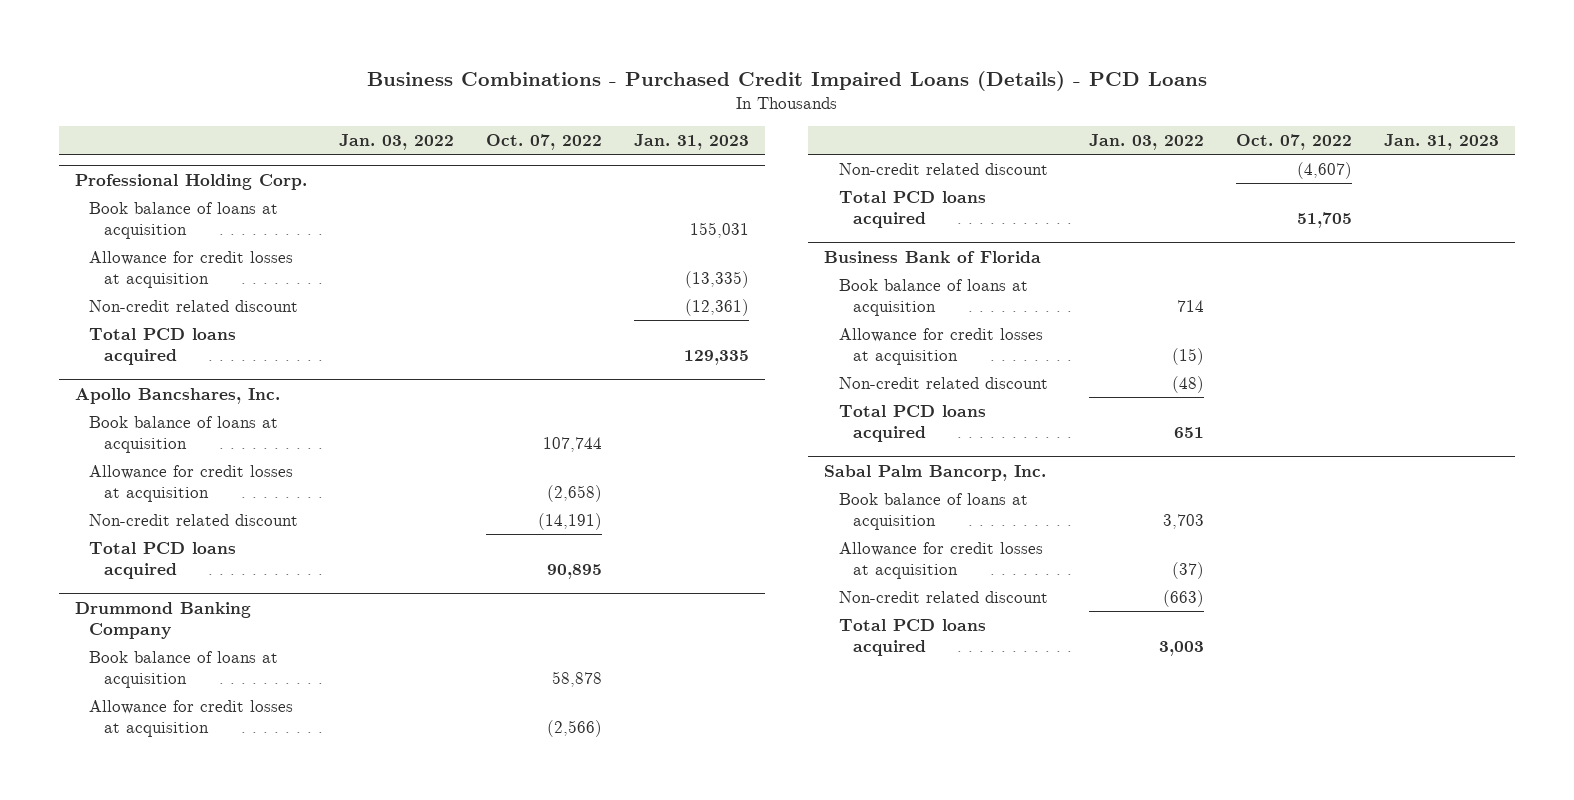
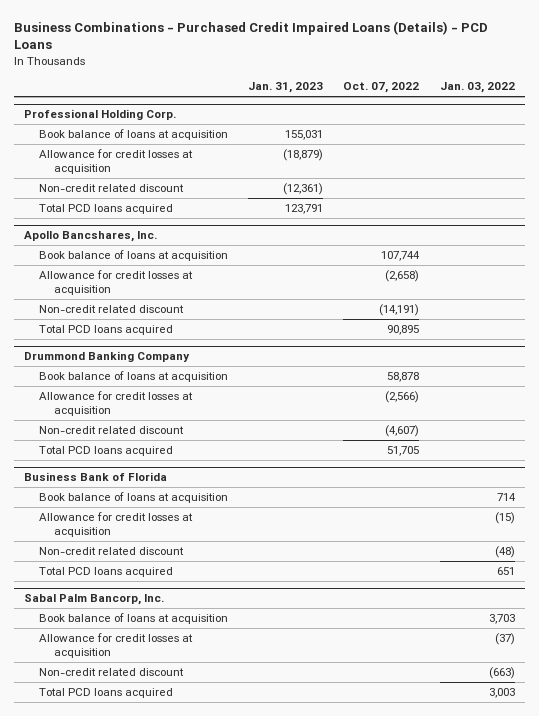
- | Jan. 03, 2022 | Oct. 07, 2022 | Jan. 31, 2023
+ | Jan. 31, 2023 | Oct. 07, 2022 | Jan. 03, 2022
@ Professional Holding Corp.
- Allowance for credit losses at acquisition | | | (13,335)
+ Allowance for credit losses at acquisition | (18,879) | |
- Total PCD loans acquired | | | 129,335
+ Total PCD loans acquired | 123,791 | |

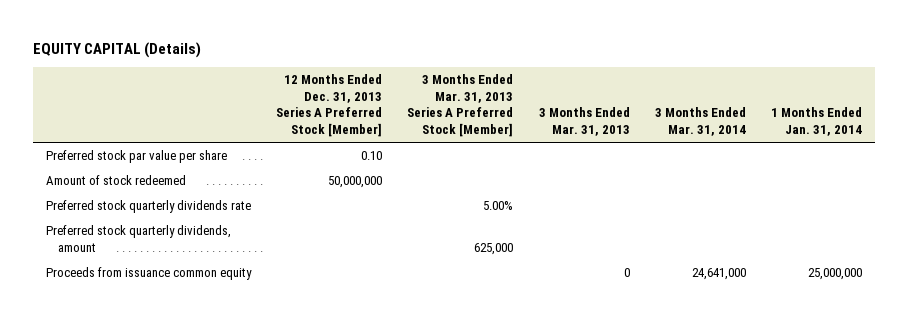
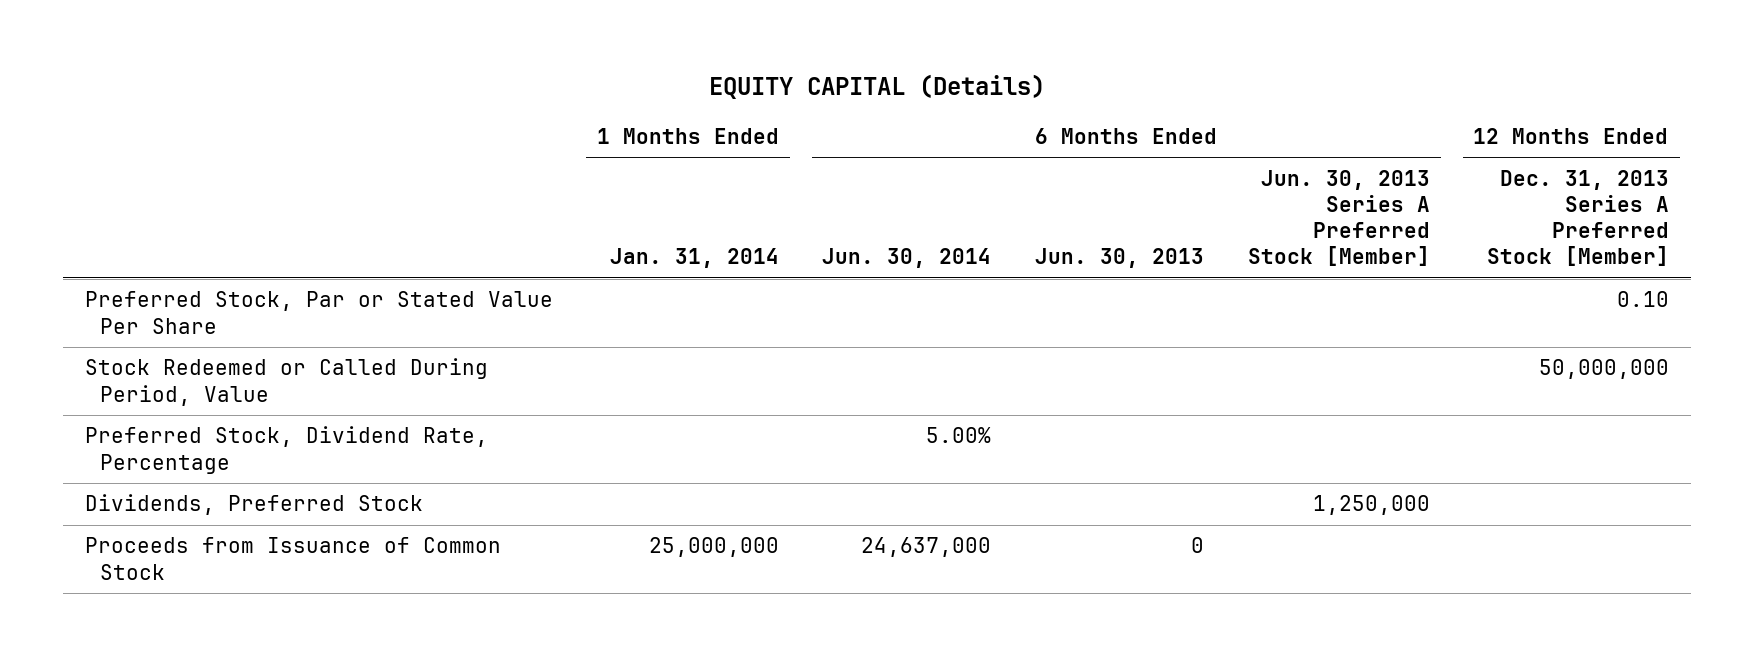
- | 12 Months Ended Dec. 31, 2013 Series A Preferred Stock [Member] | 3 Months Ended Mar. 31, 2013 Series A Preferred Stock [Member] | 3 Months Ended Mar. 31, 2013 | 3 Months Ended Mar. 31, 2014 | 1 Months Ended Jan. 31, 2014
+ | 1 Months Ended Jan. 31, 2014 | 6 Months Ended Jun. 30, 2014 | 6 Months Ended Jun. 30, 2013 | 6 Months Ended Jun. 30, 2013 Series A Preferred Stock [Member] | 12 Months Ended Dec. 31, 2013 Series A Preferred Stock [Member]
- Preferred stock par value per share | 0.10 | | | |
- Amount of stock redeemed | 50,000,000 | | | |
- Preferred stock quarterly dividends rate | | 5.00% | | |
- Preferred stock quarterly dividends, amount | | 625,000 | | |
- Proceeds from issuance common equity | | | 0 | 24,641,000 | 25,000,000
+ Preferred Stock, Par or Stated Value Per Share | | | | | 0.10
+ Stock Redeemed or Called During Period, Value | | | | | 50,000,000
+ Preferred Stock, Dividend Rate, Percentage | | 5.00% | | |
+ Dividends, Preferred Stock | | | | 1,250,000 |
+ Proceeds from Issuance of Common Stock | 25,000,000 | 24,637,000 | 0 | |

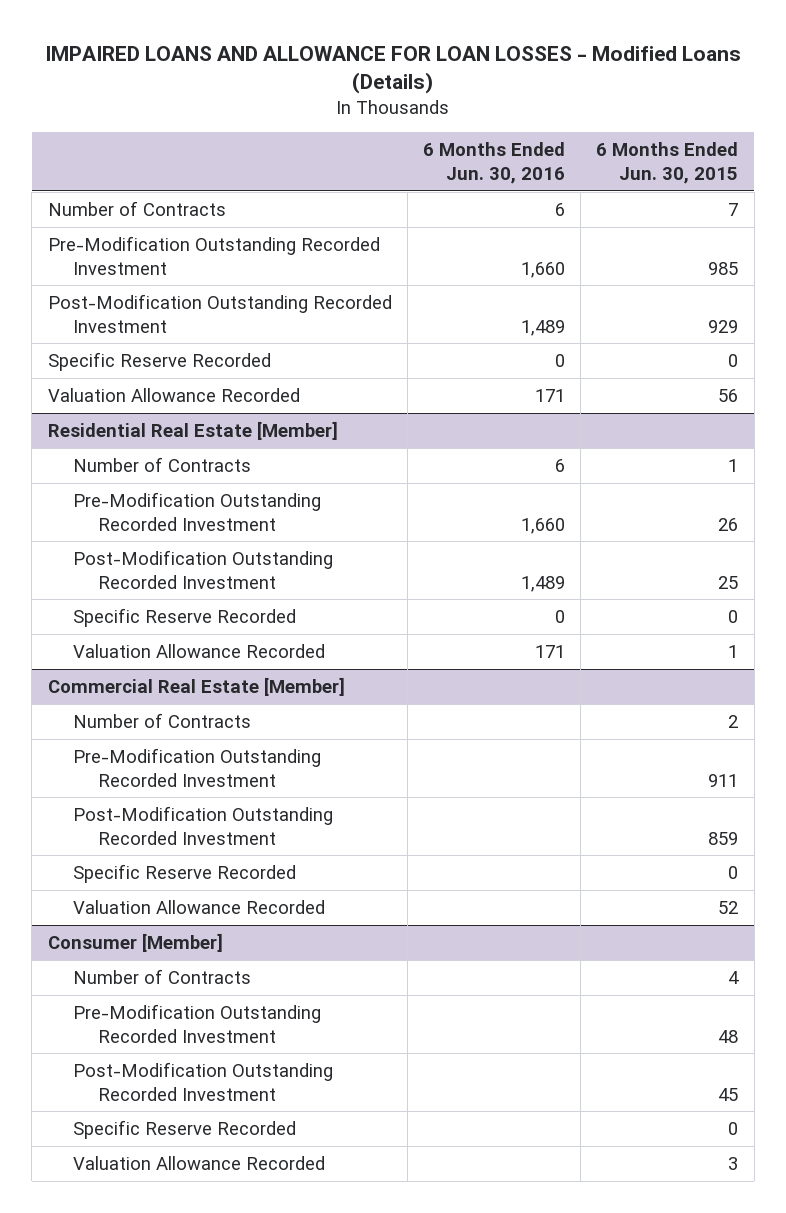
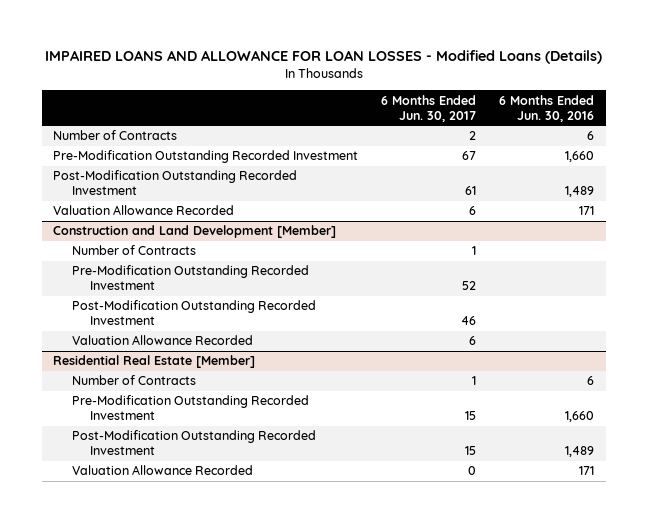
- | 6 Months Ended Jun. 30, 2016 | 6 Months Ended Jun. 30, 2015
+ | 6 Months Ended Jun. 30, 2017 | 6 Months Ended Jun. 30, 2016
- Specific Reserve Recorded | 0 | 0
+ Construction and Land Development [Member]
+ Number of Contracts | 1 |
+ Pre-Modification Outstanding Recorded Investment | 52 |
+ Post-Modification Outstanding Recorded Investment | 46 |
+ Valuation Allowance Recorded | 6 |
@ Residential Real Estate [Member]
- Specific Reserve Recorded | 0 | 0
- Commercial Real Estate [Member]
- Number of Contracts | | 2
- Pre-Modification Outstanding Recorded Investment | | 911
- Post-Modification Outstanding Recorded Investment | | 859
- Specific Reserve Recorded | | 0
- Valuation Allowance Recorded | | 52
- Consumer [Member]
- Number of Contracts | | 4
- Pre-Modification Outstanding Recorded Investment | | 48
- Post-Modification Outstanding Recorded Investment | | 45
- Specific Reserve Recorded | | 0
- Valuation Allowance Recorded | | 3

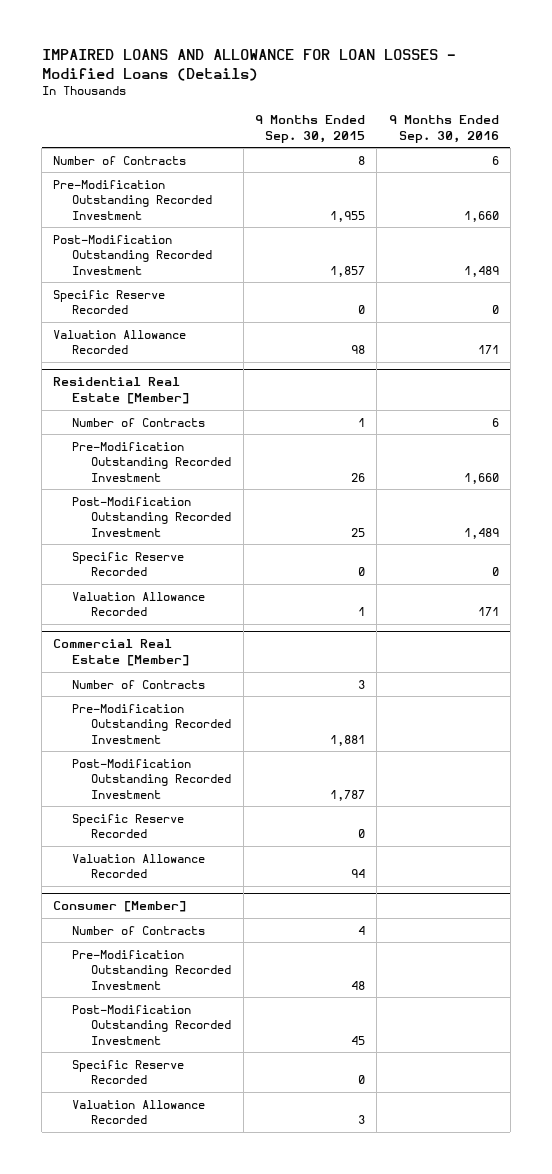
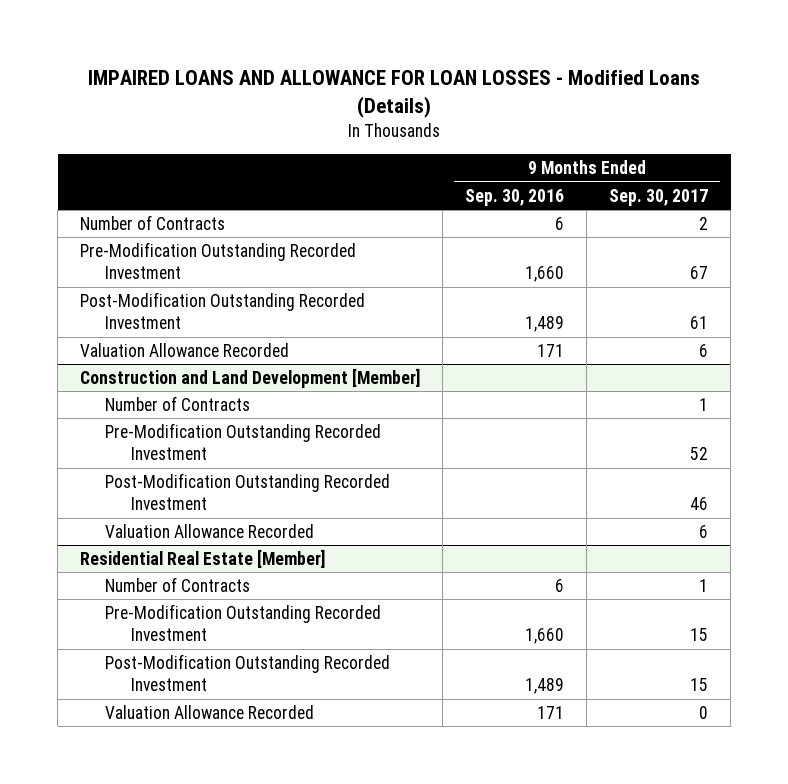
- | 9 Months Ended Sep. 30, 2015 | 9 Months Ended Sep. 30, 2016
+ | 9 Months Ended Sep. 30, 2016 | 9 Months Ended Sep. 30, 2017
- Specific Reserve Recorded | 0 | 0
+ Construction and Land Development [Member]
+ Number of Contracts | | 1
+ Pre-Modification Outstanding Recorded Investment | | 52
+ Post-Modification Outstanding Recorded Investment | | 46
+ Valuation Allowance Recorded | | 6
@ Residential Real Estate [Member]
- Specific Reserve Recorded | 0 | 0
- Commercial Real Estate [Member]
- Number of Contracts | 3 |
- Pre-Modification Outstanding Recorded Investment | 1,881 |
- Post-Modification Outstanding Recorded Investment | 1,787 |
- Specific Reserve Recorded | 0 |
- Valuation Allowance Recorded | 94 |
- Consumer [Member]
- Number of Contracts | 4 |
- Pre-Modification Outstanding Recorded Investment | 48 |
- Post-Modification Outstanding Recorded Investment | 45 |
- Specific Reserve Recorded | 0 |
- Valuation Allowance Recorded | 3 |

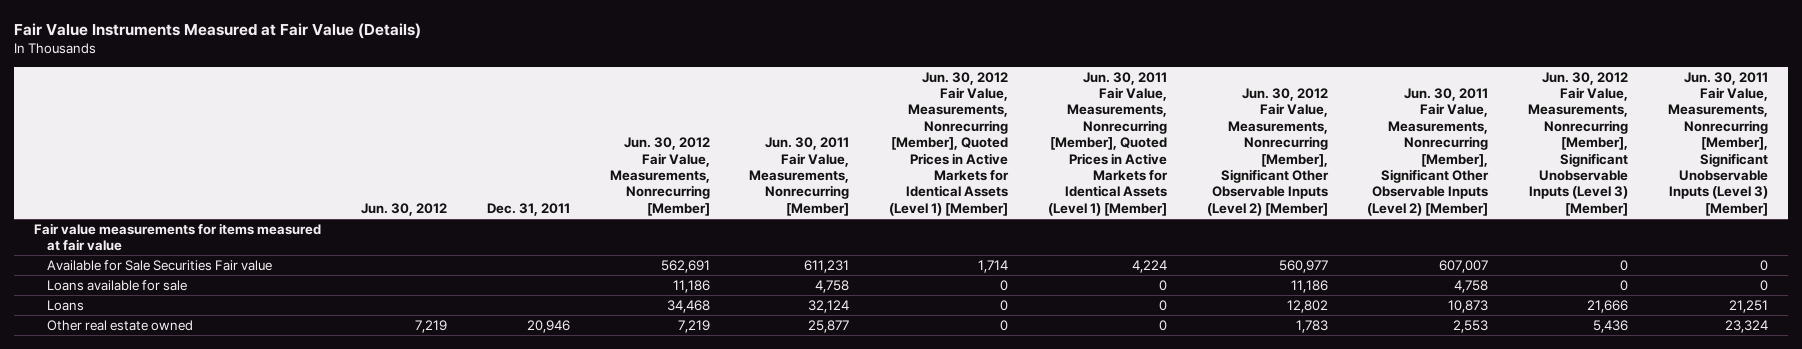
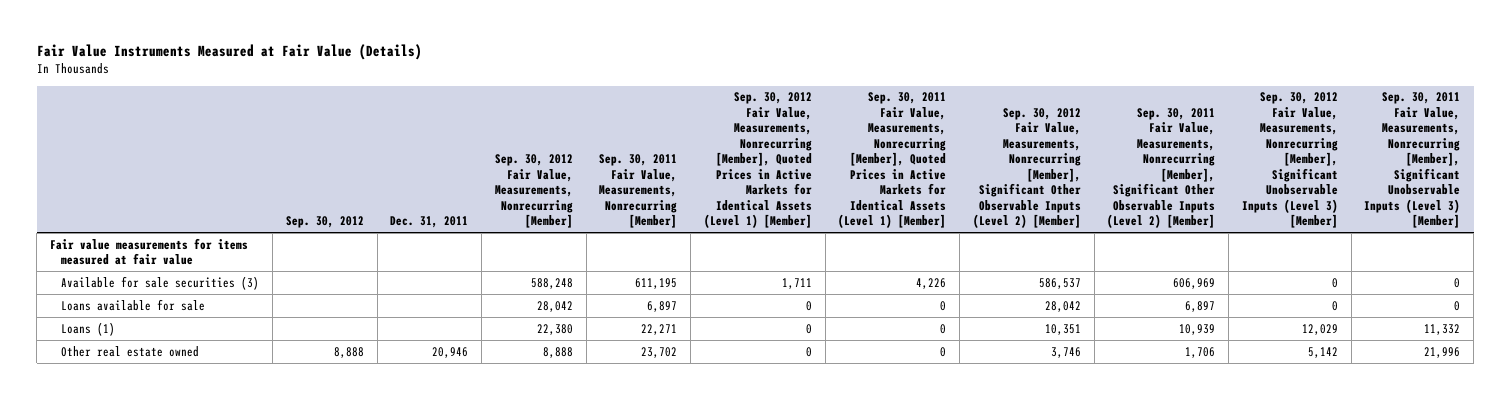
- | Jun. 30, 2012 | Dec. 31, 2011 | Jun. 30, 2012 Fair Value, Measurements, Nonrecurring [Member] | Jun. 30, 2011 Fair Value, Measurements, Nonrecurring [Member] | Jun. 30, 2012 Fair Value, Measurements, Nonrecurring [Member], Quoted Prices in Active Markets for Identical Assets (Level 1) [Member] | Jun. 30, 2011 Fair Value, Measurements, Nonrecurring [Member], Quoted Prices in Active Markets for Identical Assets (Level 1) [Member] | Jun. 30, 2012 Fair Value, Measurements, Nonrecurring [Member], Significant Other Observable Inputs (Level 2) [Member] | Jun. 30, 2011 Fair Value, Measurements, Nonrecurring [Member], Significant Other Observable Inputs (Level 2) [Member] | Jun. 30, 2012 Fair Value, Measurements, Nonrecurring [Member], Significant Unobservable Inputs (Level 3) [Member] | Jun. 30, 2011 Fair Value, Measurements, Nonrecurring [Member], Significant Unobservable Inputs (Level 3) [Member]
+ | Sep. 30, 2012 | Dec. 31, 2011 | Sep. 30, 2012 Fair Value, Measurements, Nonrecurring [Member] | Sep. 30, 2011 Fair Value, Measurements, Nonrecurring [Member] | Sep. 30, 2012 Fair Value, Measurements, Nonrecurring [Member], Quoted Prices in Active Markets for Identical Assets (Level 1) [Member] | Sep. 30, 2011 Fair Value, Measurements, Nonrecurring [Member], Quoted Prices in Active Markets for Identical Assets (Level 1) [Member] | Sep. 30, 2012 Fair Value, Measurements, Nonrecurring [Member], Significant Other Observable Inputs (Level 2) [Member] | Sep. 30, 2011 Fair Value, Measurements, Nonrecurring [Member], Significant Other Observable Inputs (Level 2) [Member] | Sep. 30, 2012 Fair Value, Measurements, Nonrecurring [Member], Significant Unobservable Inputs (Level 3) [Member] | Sep. 30, 2011 Fair Value, Measurements, Nonrecurring [Member], Significant Unobservable Inputs (Level 3) [Member]
- Available for Sale Securities Fair value | | | 562,691 | 611,231 | 1,714 | 4,224 | 560,977 | 607,007 | 0 | 0
+ Available for sale securities (3) | | | 588,248 | 611,195 | 1,711 | 4,226 | 586,537 | 606,969 | 0 | 0
- Loans | | | 34,468 | 32,124 | 0 | 0 | 12,802 | 10,873 | 21,666 | 21,251
+ Loans (1) | | | 22,380 | 22,271 | 0 | 0 | 10,351 | 10,939 | 12,029 | 11,332

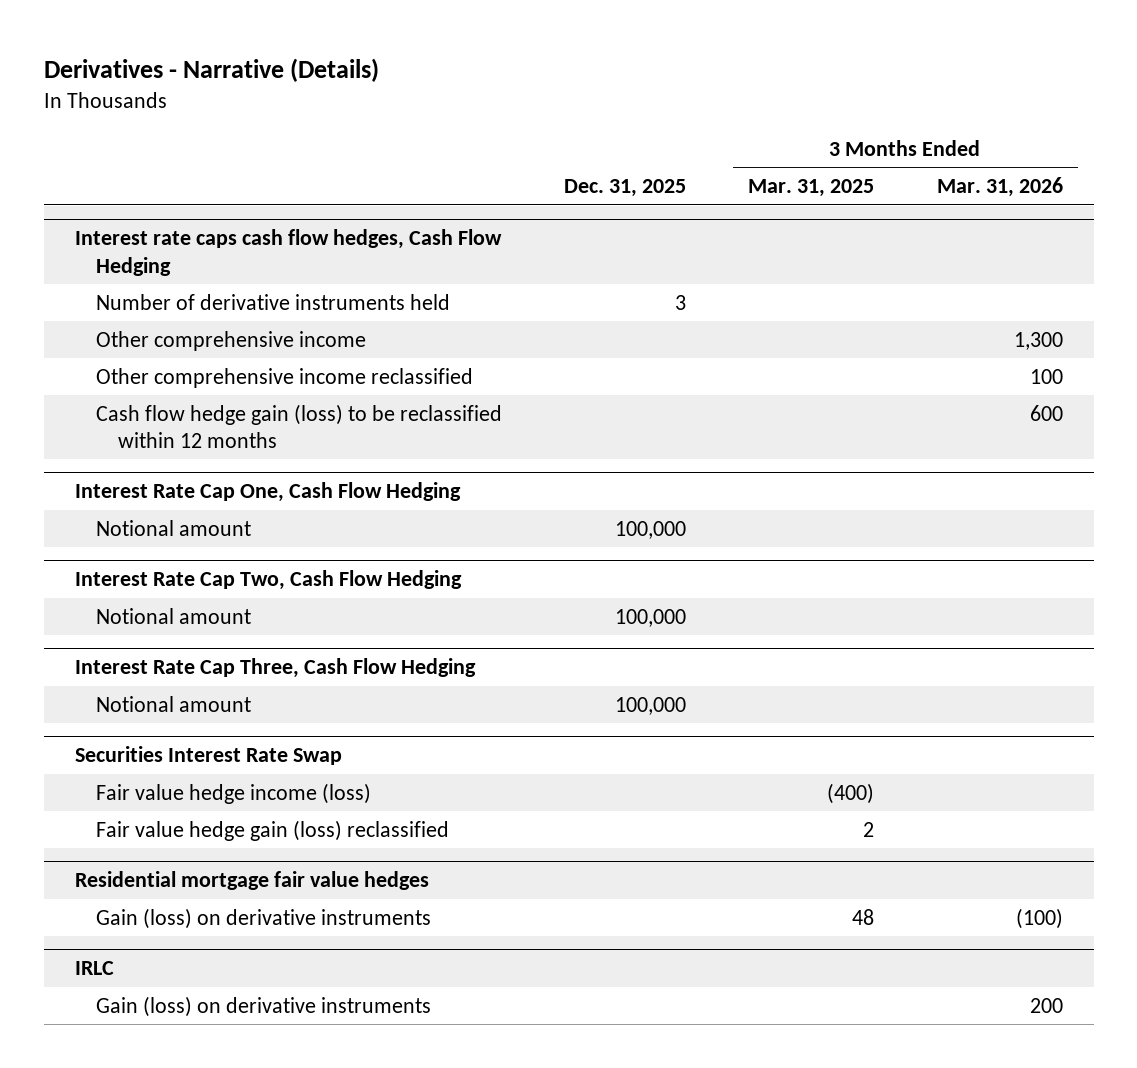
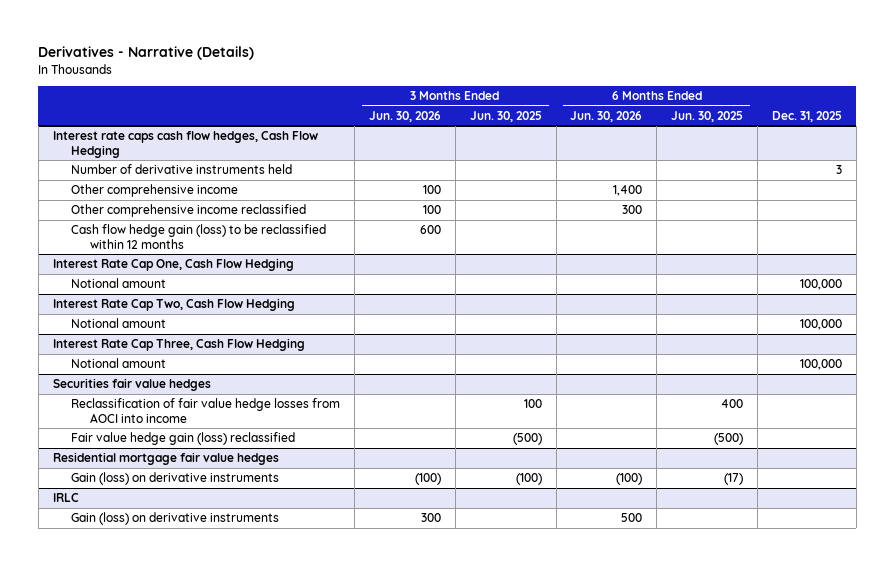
- | Dec. 31, 2025 | 3 Months Ended Mar. 31, 2025 | 3 Months Ended Mar. 31, 2026
+ | 3 Months Ended Jun. 30, 2026 | 3 Months Ended Jun. 30, 2025 | 6 Months Ended Jun. 30, 2026 | 6 Months Ended Jun. 30, 2025 | Dec. 31, 2025
- Securities Interest Rate Swap
- Fair value hedge income (loss) | | (400) |
+ Securities fair value hedges
+ Reclassification of fair value hedge losses from AOCI into income | | 100 | | 400 |

